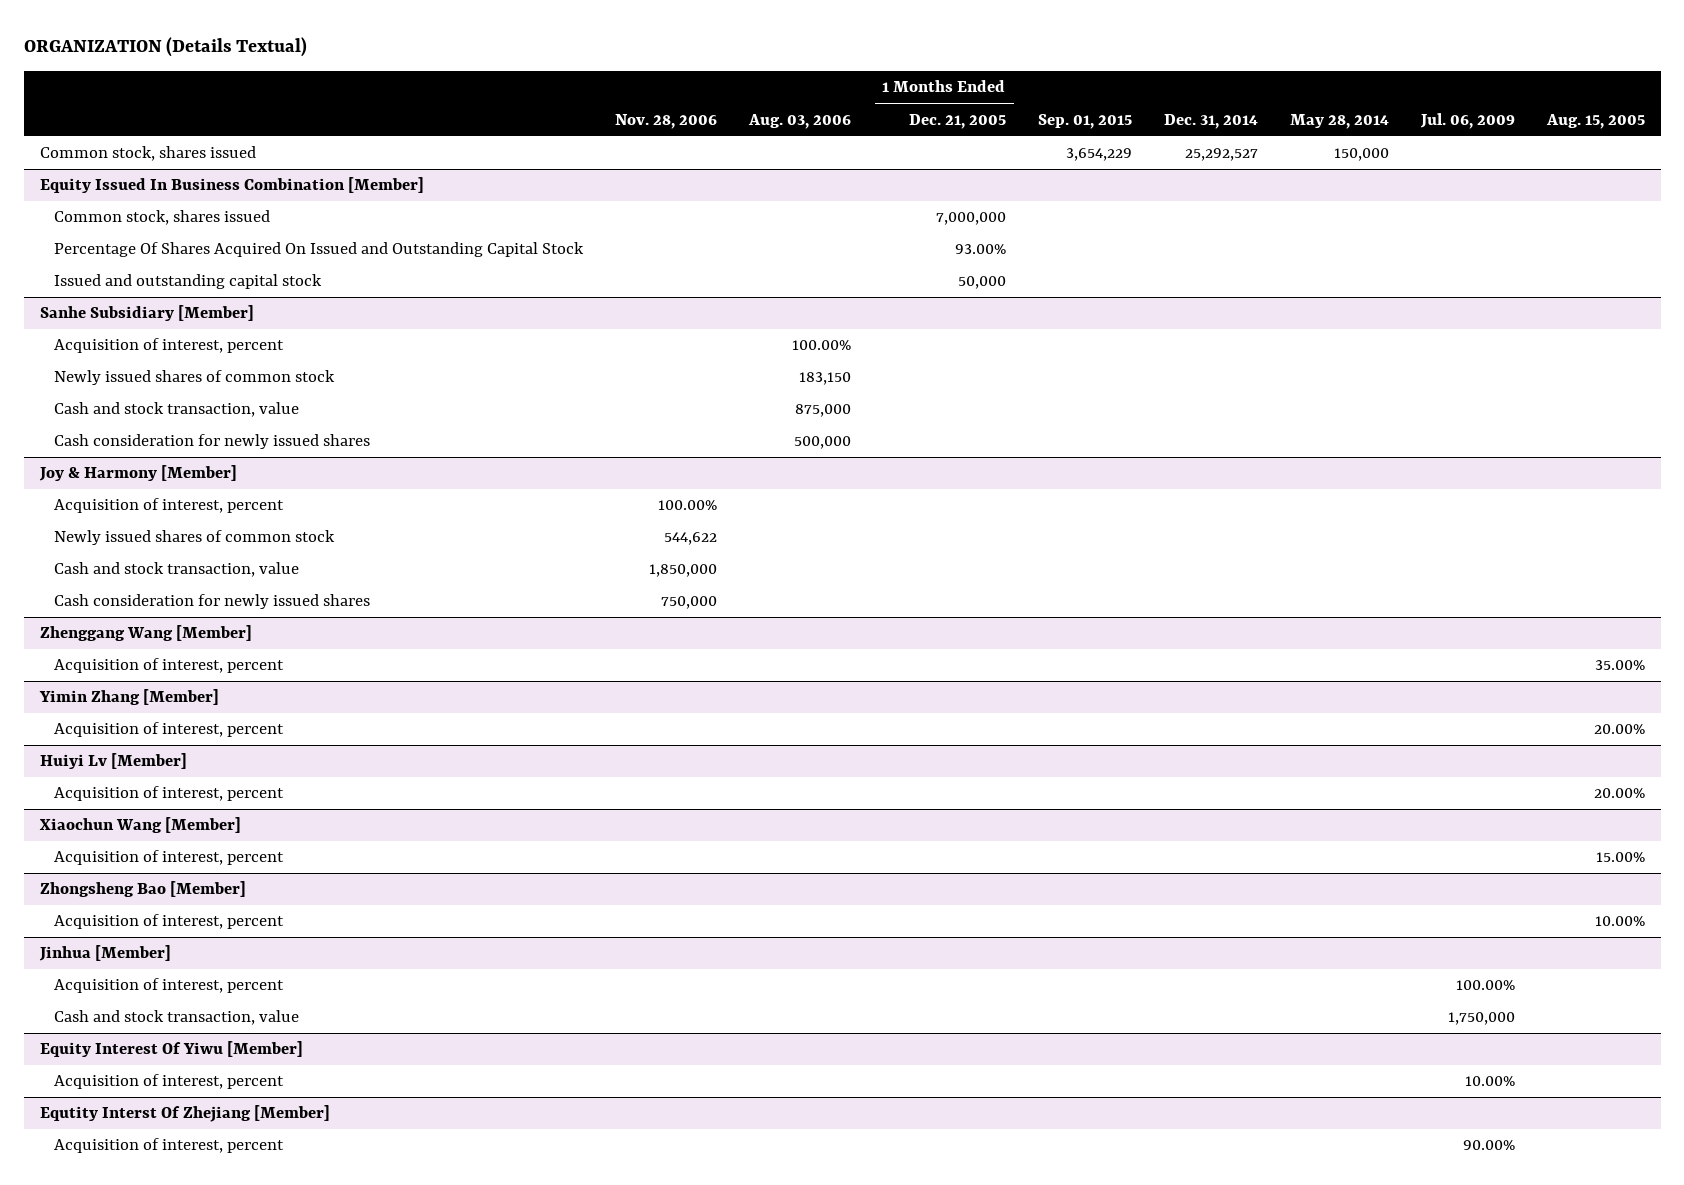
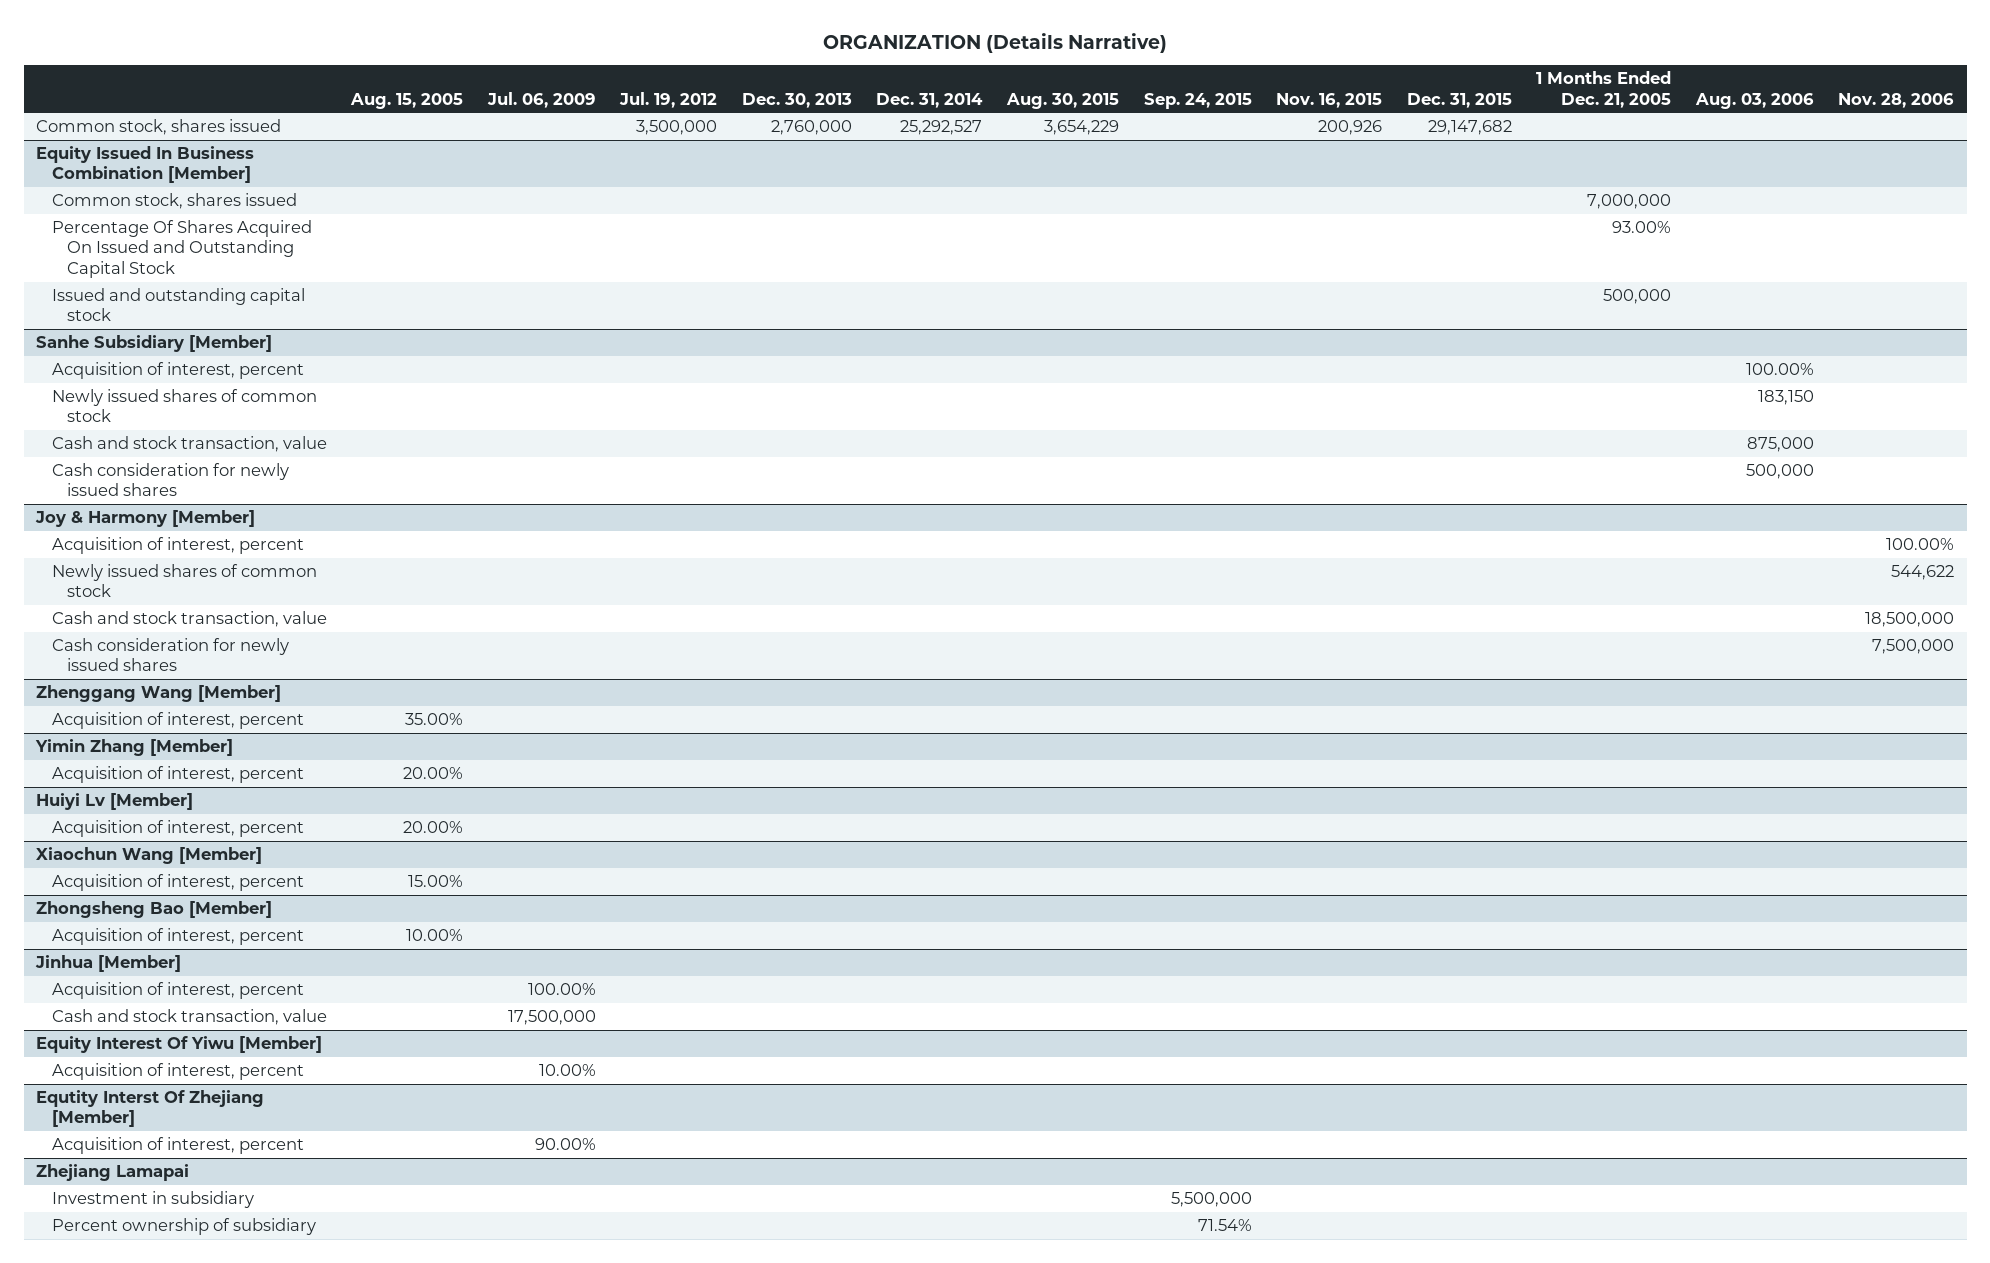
- ORGANIZATION (Details Textual)
+ ORGANIZATION (Details Narrative)
- | Nov. 28, 2006 | Aug. 03, 2006 | 1 Months Ended Dec. 21, 2005 | Sep. 01, 2015 | Dec. 31, 2014 | May 28, 2014 | Jul. 06, 2009 | Aug. 15, 2005
+ | Aug. 15, 2005 | Jul. 06, 2009 | Jul. 19, 2012 | Dec. 30, 2013 | Dec. 31, 2014 | Aug. 30, 2015 | Sep. 24, 2015 | Nov. 16, 2015 | Dec. 31, 2015 | 1 Months Ended Dec. 21, 2005 | Aug. 03, 2006 | Nov. 28, 2006
@ Equity Issued In Business Combination [Member]
- Issued and outstanding capital stock | | | 50,000 | | | | |
+ Issued and outstanding capital stock | | | | | | | | | | 500,000 | |
@ Joy & Harmony [Member]
- Cash and stock transaction, value | 1,850,000 | | | | | | |
- Cash consideration for newly issued shares | 750,000 | | | | | | |
+ Cash and stock transaction, value | | | | | | | | | | | | 18,500,000
+ Cash consideration for newly issued shares | | | | | | | | | | | | 7,500,000
@ Jinhua [Member]
- Cash and stock transaction, value | | | | | | | 1,750,000 |
+ Cash and stock transaction, value | | 17,500,000 | | | | | | | | | |
+ Zhejiang Lamapai
+ Investment in subsidiary | | | | | | | 5,500,000 | | | | |
+ Percent ownership of subsidiary | | | | | | | 71.54% | | | | |

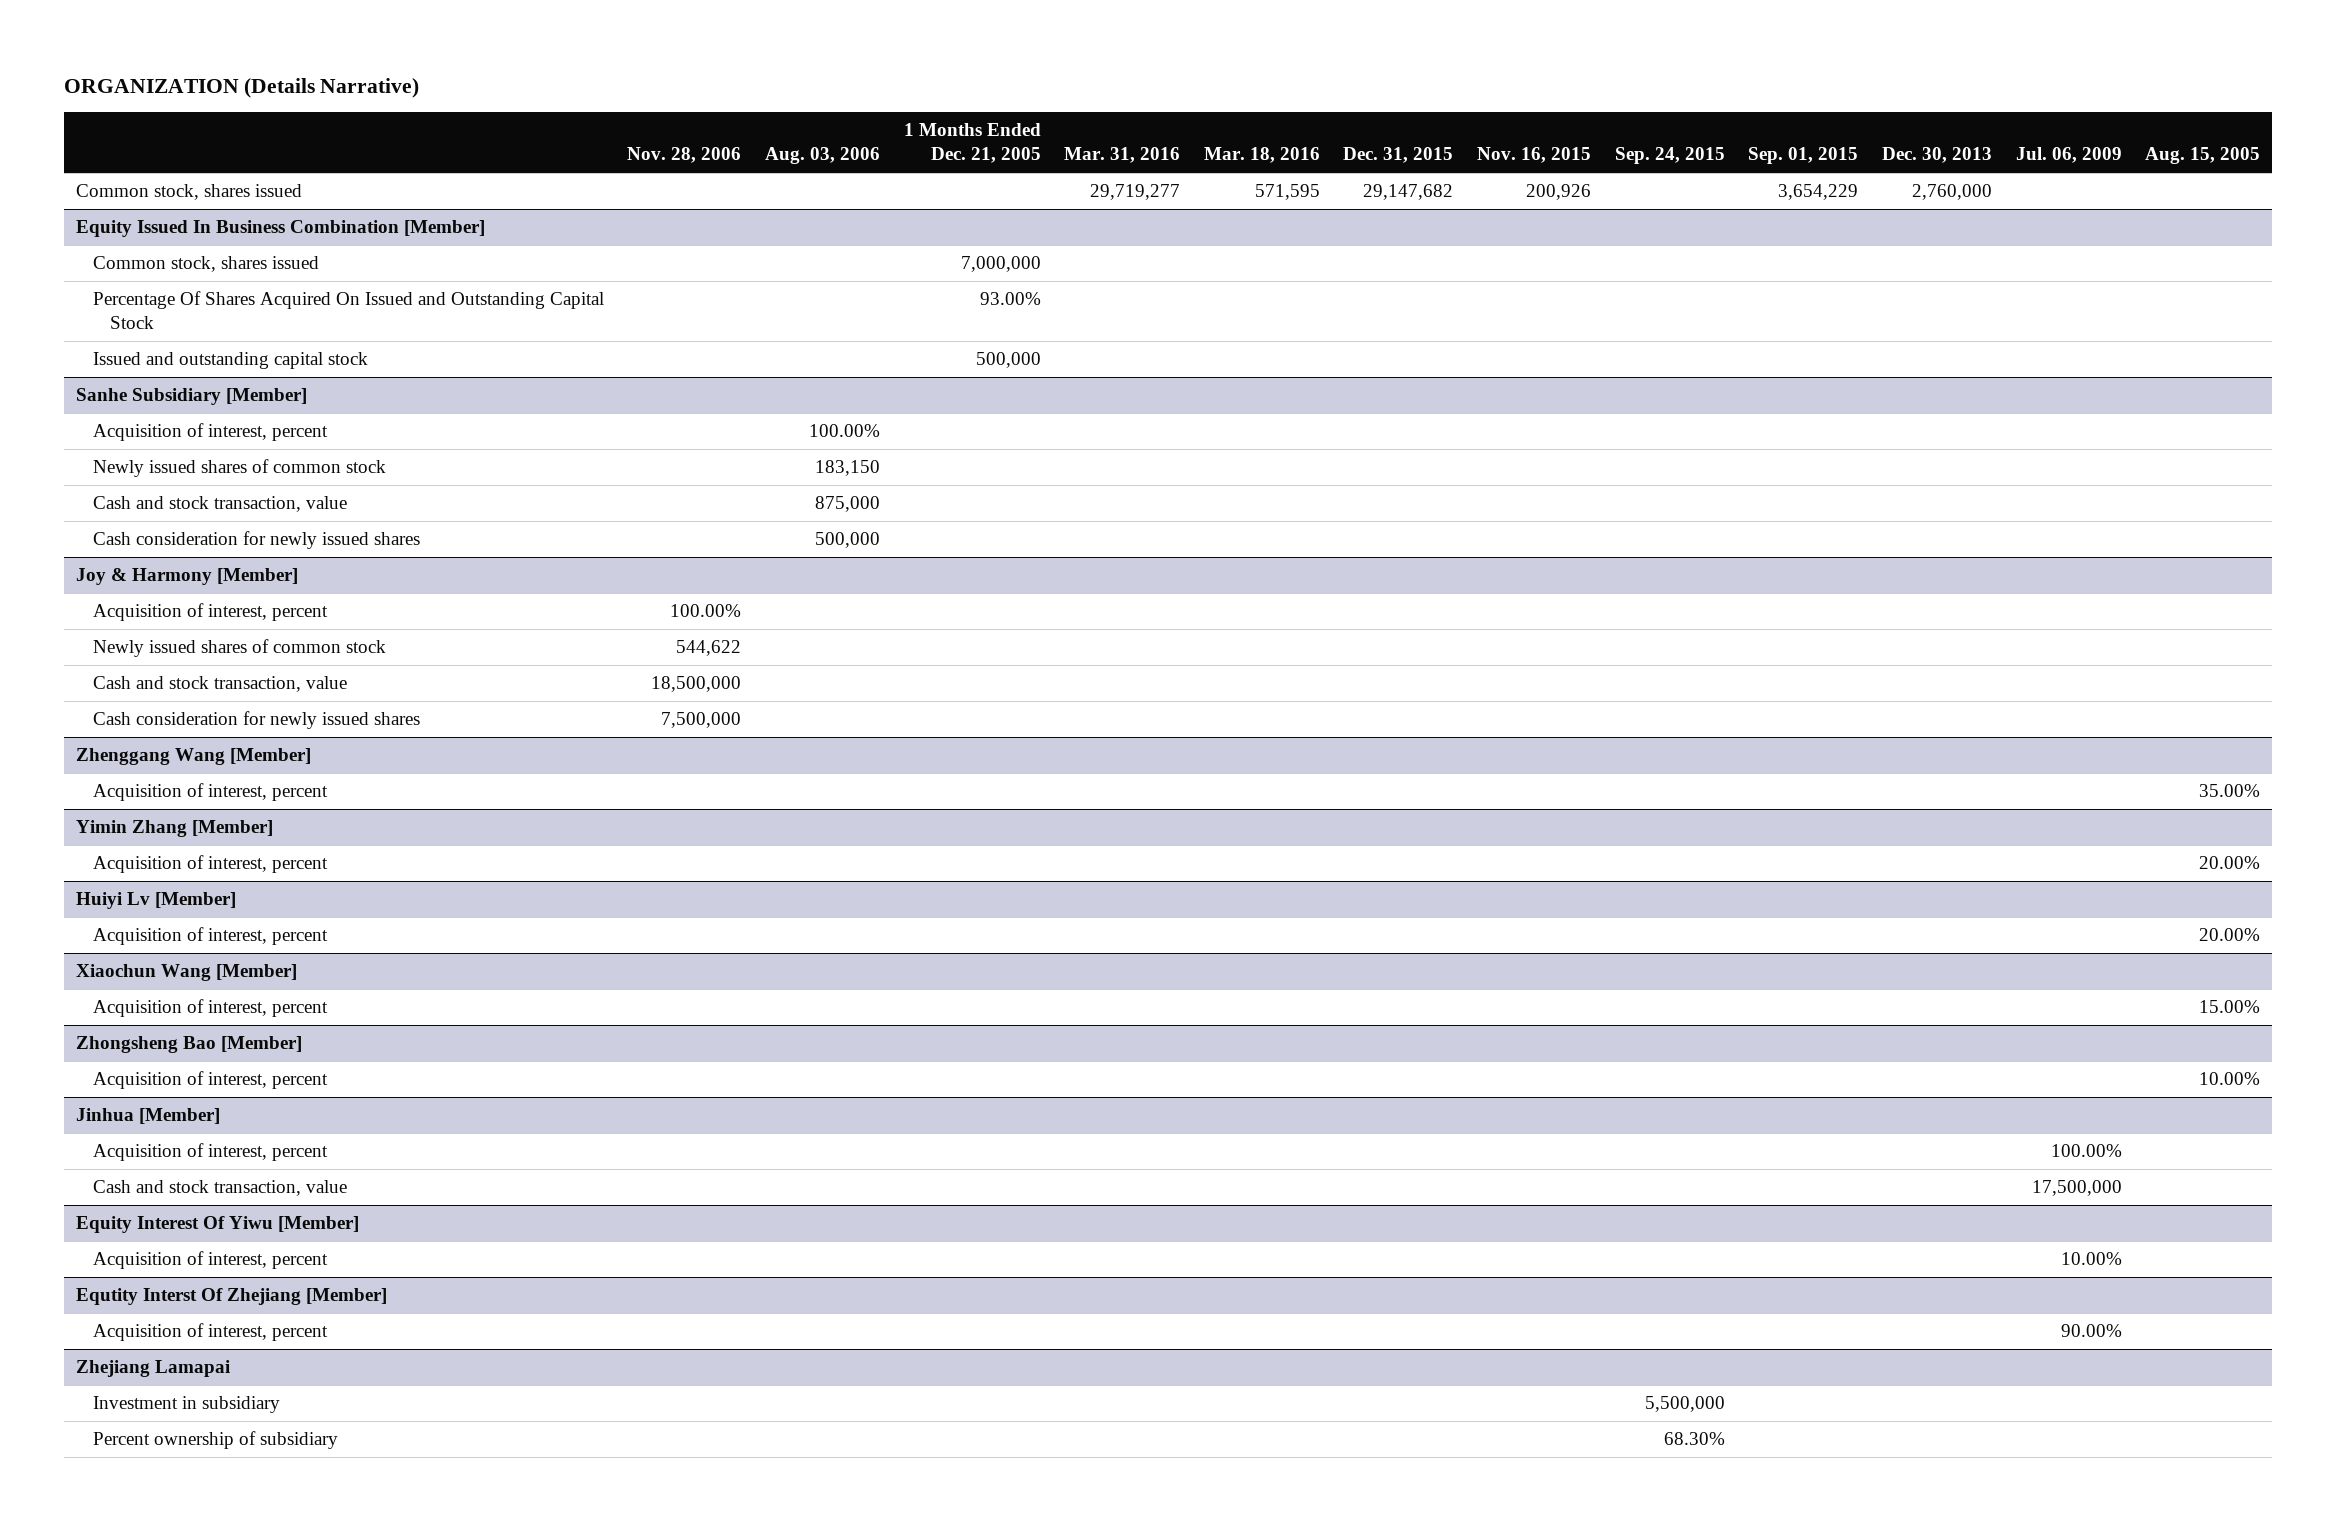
- | Aug. 15, 2005 | Jul. 06, 2009 | Jul. 19, 2012 | Dec. 30, 2013 | Dec. 31, 2014 | Aug. 30, 2015 | Sep. 24, 2015 | Nov. 16, 2015 | Dec. 31, 2015 | 1 Months Ended Dec. 21, 2005 | Aug. 03, 2006 | Nov. 28, 2006
+ | Nov. 28, 2006 | Aug. 03, 2006 | 1 Months Ended Dec. 21, 2005 | Mar. 31, 2016 | Mar. 18, 2016 | Dec. 31, 2015 | Nov. 16, 2015 | Sep. 24, 2015 | Sep. 01, 2015 | Dec. 30, 2013 | Jul. 06, 2009 | Aug. 15, 2005
@ Zhejiang Lamapai
- Percent ownership of subsidiary | | | | | | | 71.54% | | | | |
+ Percent ownership of subsidiary | | | | | | | | 68.30% | | | |

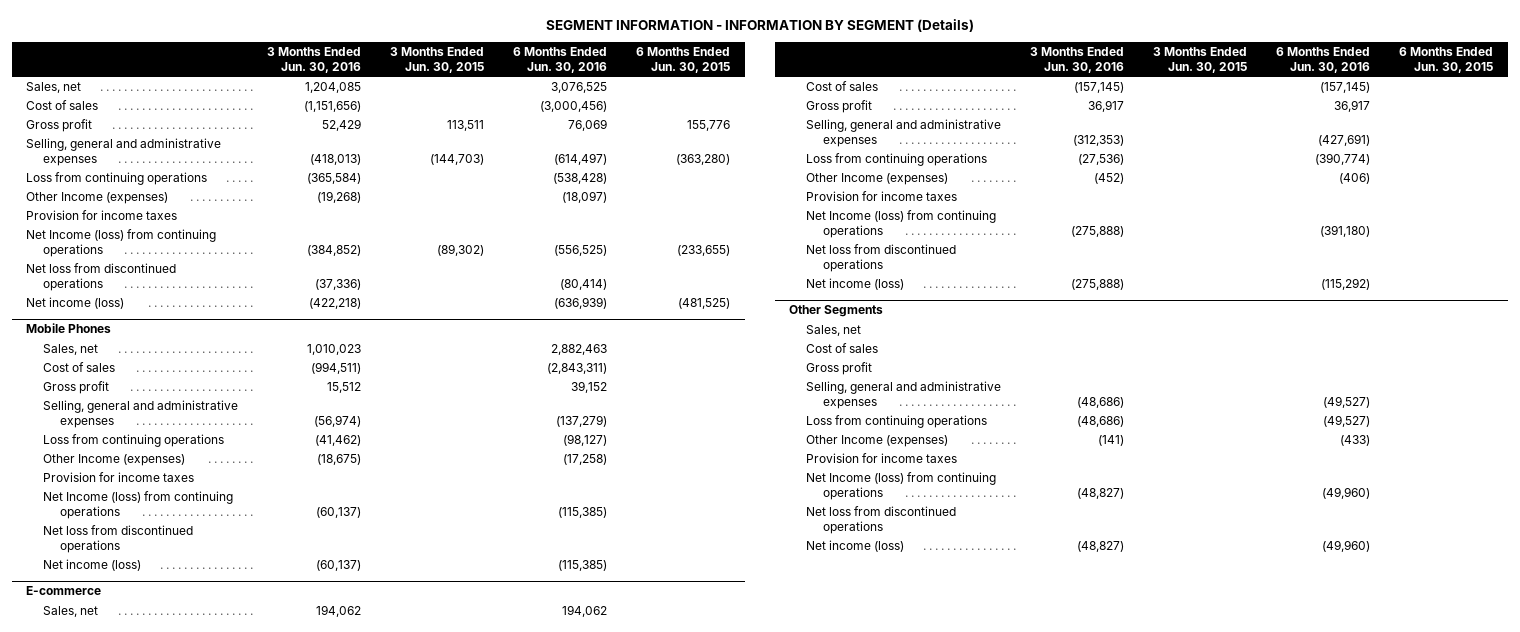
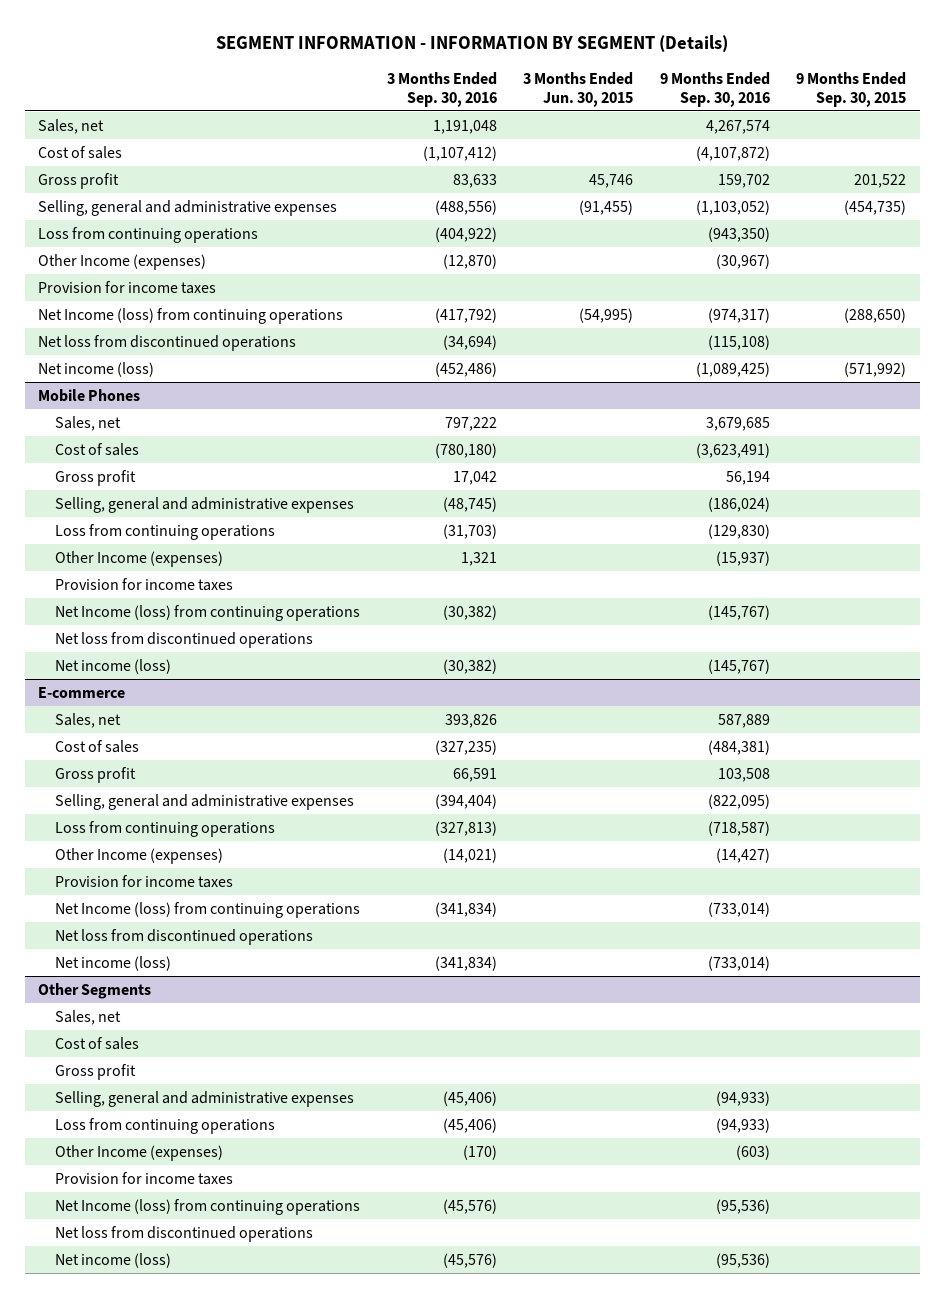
- | 3 Months Ended Jun. 30, 2016 | 3 Months Ended Jun. 30, 2015 | 6 Months Ended Jun. 30, 2016 | 6 Months Ended Jun. 30, 2015
+ | 3 Months Ended Sep. 30, 2016 | 3 Months Ended Jun. 30, 2015 | 9 Months Ended Sep. 30, 2016 | 9 Months Ended Sep. 30, 2015
- Gross profit | 52,429 | 113,511 | 76,069 | 155,776
- Selling, general and administrative expenses | (418,013) | (144,703) | (614,497) | (363,280)
+ Gross profit | 83,633 | 45,746 | 159,702 | 201,522
+ Selling, general and administrative expenses | (488,556) | (91,455) | (1,103,052) | (454,735)
- Net Income (loss) from continuing operations | (384,852) | (89,302) | (556,525) | (233,655)
+ Net Income (loss) from continuing operations | (417,792) | (54,995) | (974,317) | (288,650)

